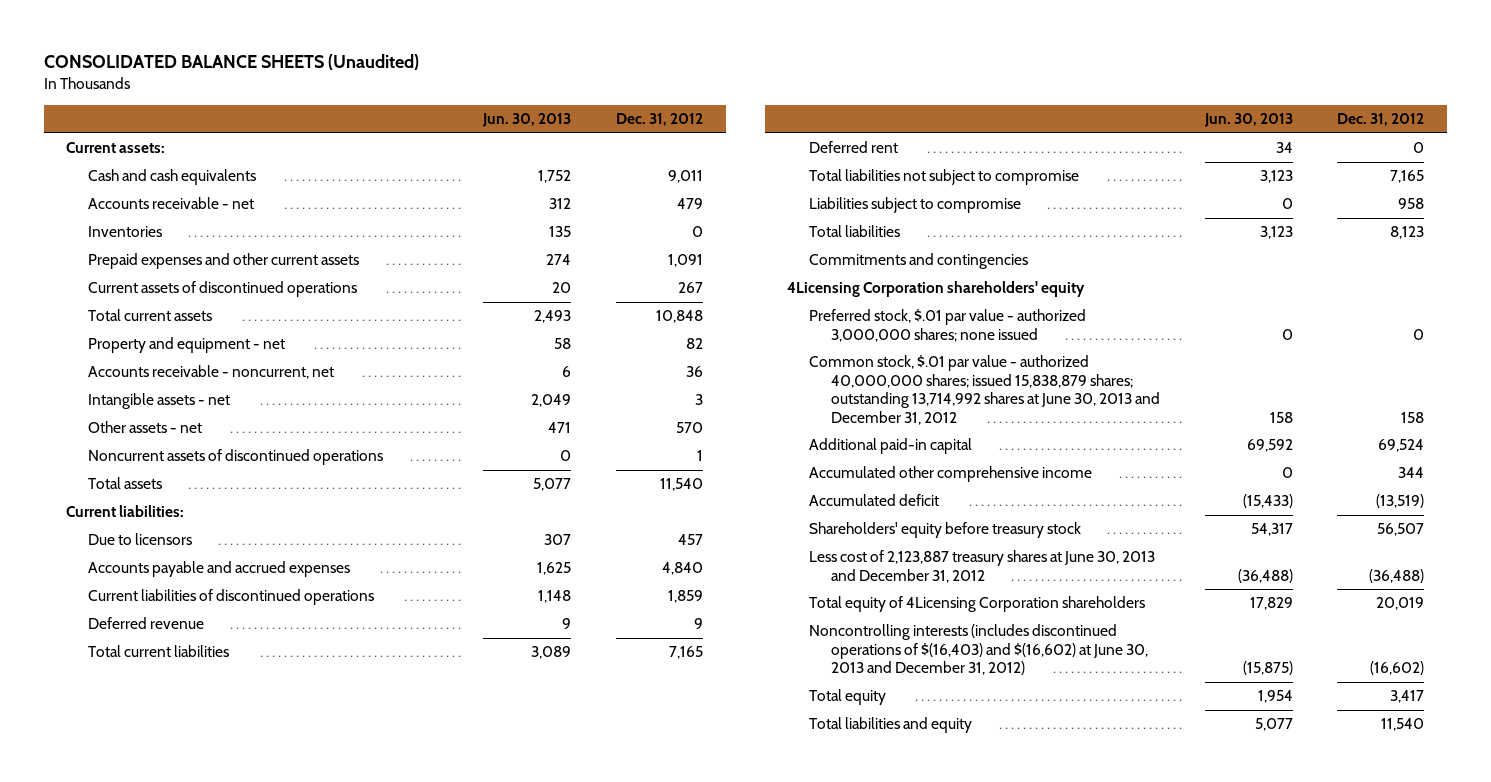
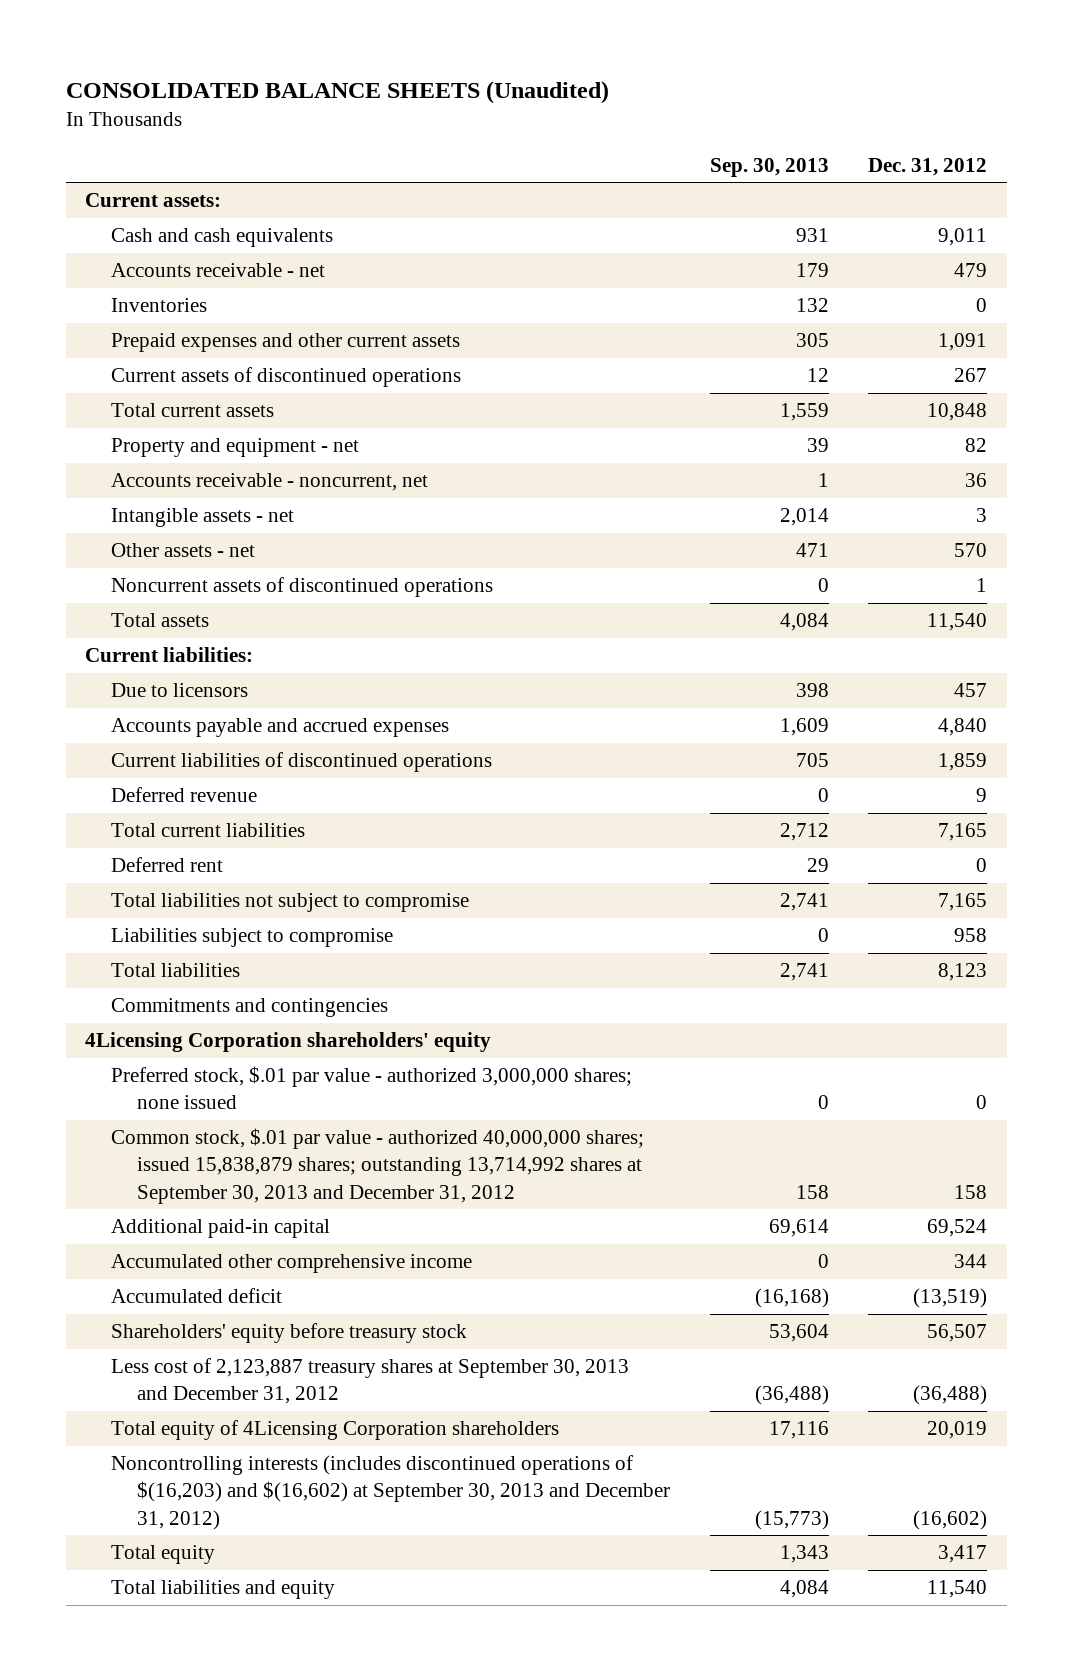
- | Jun. 30, 2013 | Dec. 31, 2012
+ | Sep. 30, 2013 | Dec. 31, 2012
- Common stock, $.01 par value - authorized 40,000,000 shares; issued 15,838,879 shares; outstanding 13,714,992 shares at June 30, 2013 and December 31, 2012 | 158 | 158
+ Common stock, $.01 par value - authorized 40,000,000 shares; issued 15,838,879 shares; outstanding 13,714,992 shares at September 30, 2013 and December 31, 2012 | 158 | 158
- Less cost of 2,123,887 treasury shares at June 30, 2013 and December 31, 2012 | (36,488) | (36,488)
+ Less cost of 2,123,887 treasury shares at September 30, 2013 and December 31, 2012 | (36,488) | (36,488)
- Noncontrolling interests (includes discontinued operations of $(16,403) and $(16,602) at June 30, 2013 and December 31, 2012) | (15,875) | (16,602)
+ Noncontrolling interests (includes discontinued operations of $(16,203) and $(16,602) at September 30, 2013 and December 31, 2012) | (15,773) | (16,602)

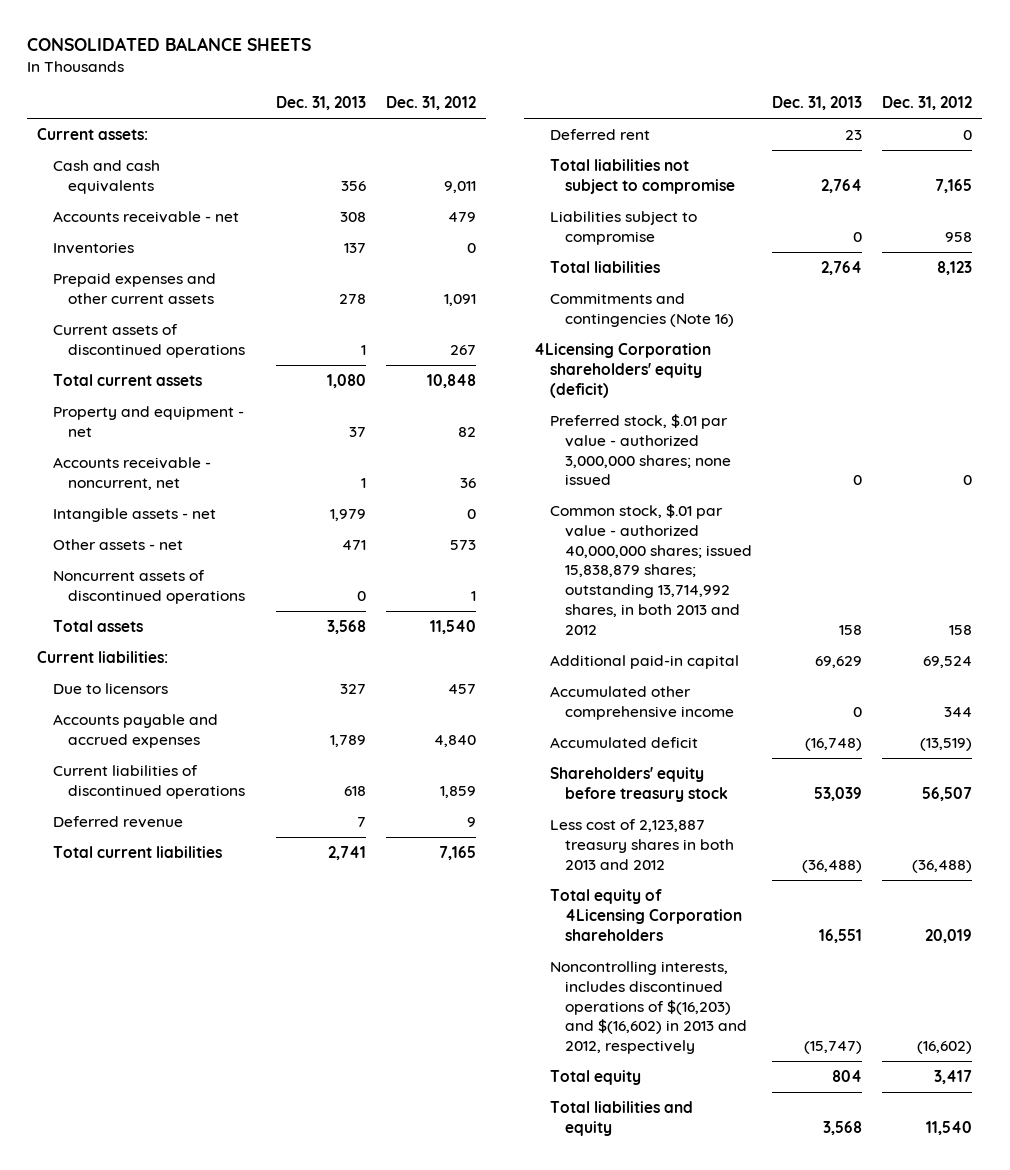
- CONSOLIDATED BALANCE SHEETS (Unaudited)
+ CONSOLIDATED BALANCE SHEETS
- | Sep. 30, 2013 | Dec. 31, 2012
+ | Dec. 31, 2013 | Dec. 31, 2012
- Intangible assets - net | 2,014 | 3
- Other assets - net | 471 | 570
+ Intangible assets - net | 1,979 | 0
+ Other assets - net | 471 | 573
- Commitments and contingencies
- 4Licensing Corporation shareholders' equity
+ Commitments and contingencies (Note 16)
+ 4Licensing Corporation shareholders' equity (deficit)
- Common stock, $.01 par value - authorized 40,000,000 shares; issued 15,838,879 shares; outstanding 13,714,992 shares at September 30, 2013 and December 31, 2012 | 158 | 158
+ Common stock, $.01 par value - authorized 40,000,000 shares; issued 15,838,879 shares; outstanding 13,714,992 shares, in both 2013 and 2012 | 158 | 158
- Less cost of 2,123,887 treasury shares at September 30, 2013 and December 31, 2012 | (36,488) | (36,488)
+ Less cost of 2,123,887 treasury shares in both 2013 and 2012 | (36,488) | (36,488)
- Noncontrolling interests (includes discontinued operations of $(16,203) and $(16,602) at September 30, 2013 and December 31, 2012) | (15,773) | (16,602)
+ Noncontrolling interests, includes discontinued operations of $(16,203) and $(16,602) in 2013 and 2012, respectively | (15,747) | (16,602)

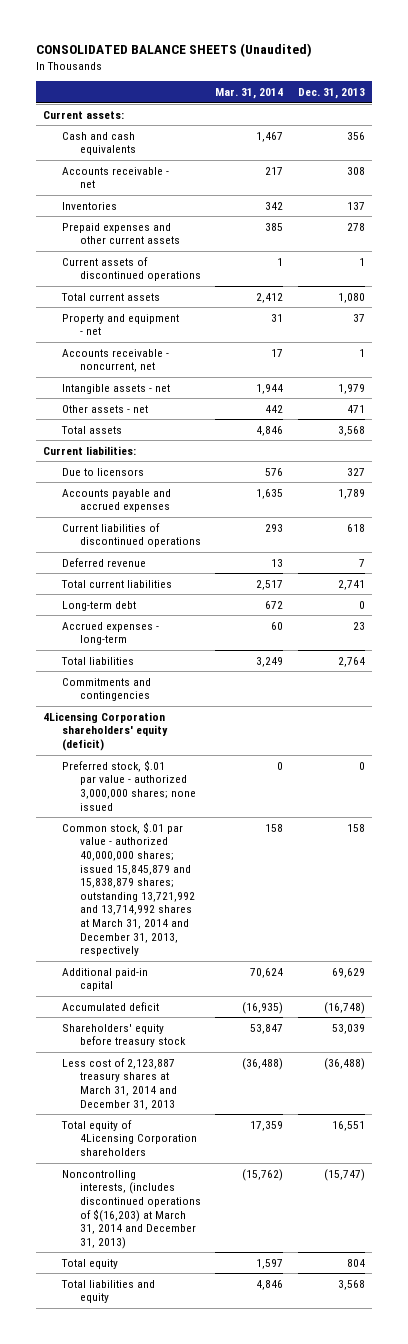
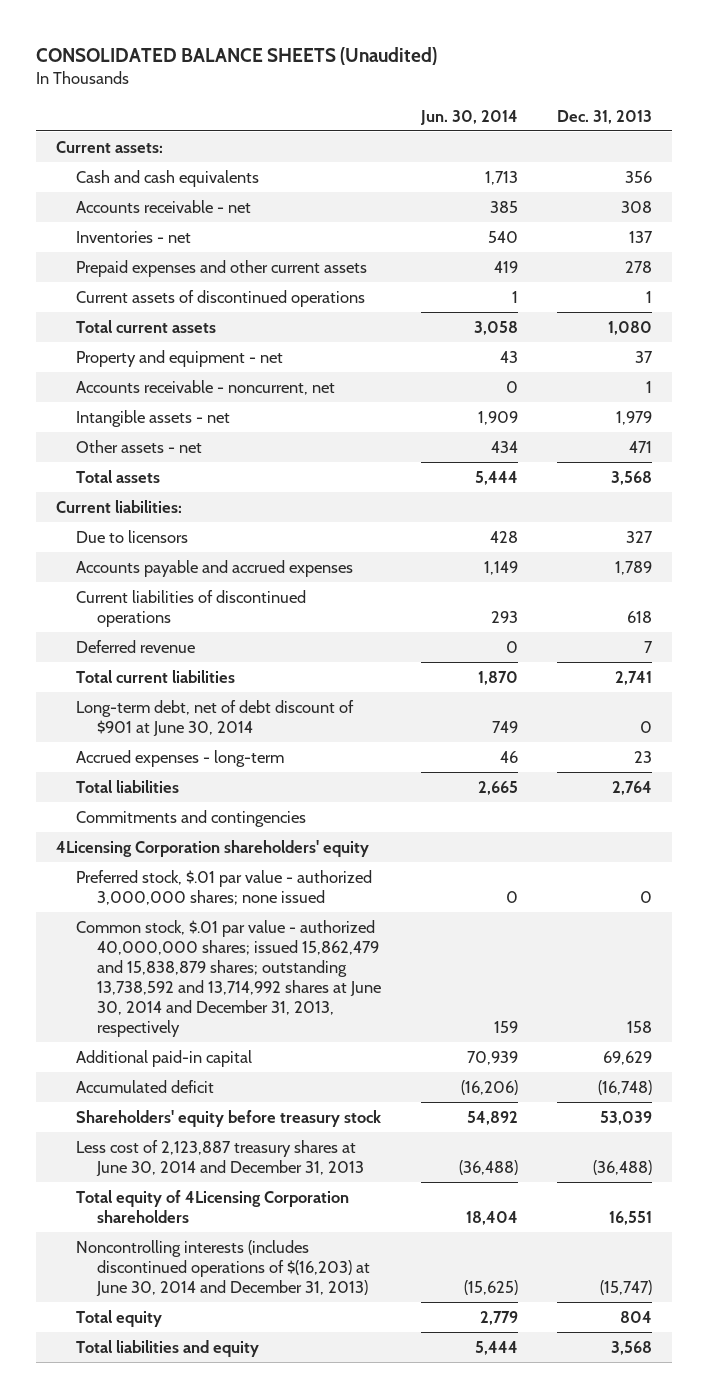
- | Mar. 31, 2014 | Dec. 31, 2013
+ | Jun. 30, 2014 | Dec. 31, 2013
- Inventories | 342 | 137
+ Inventories - net | 540 | 137
- Long-term debt | 672 | 0
+ Long-term debt, net of debt discount of $901 at June 30, 2014 | 749 | 0
- 4Licensing Corporation shareholders' equity (deficit)
+ 4Licensing Corporation shareholders' equity
- Common stock, $.01 par value - authorized 40,000,000 shares; issued 15,845,879 and 15,838,879 shares; outstanding 13,721,992 and 13,714,992 shares at March 31, 2014 and December 31, 2013, respectively | 158 | 158
+ Common stock, $.01 par value - authorized 40,000,000 shares; issued 15,862,479 and 15,838,879 shares; outstanding 13,738,592 and 13,714,992 shares at June 30, 2014 and December 31, 2013, respectively | 159 | 158
- Less cost of 2,123,887 treasury shares at March 31, 2014 and December 31, 2013 | (36,488) | (36,488)
+ Less cost of 2,123,887 treasury shares at June 30, 2014 and December 31, 2013 | (36,488) | (36,488)
- Noncontrolling interests, (includes discontinued operations of $(16,203) at March 31, 2014 and December 31, 2013) | (15,762) | (15,747)
+ Noncontrolling interests (includes discontinued operations of $(16,203) at June 30, 2014 and December 31, 2013) | (15,625) | (15,747)

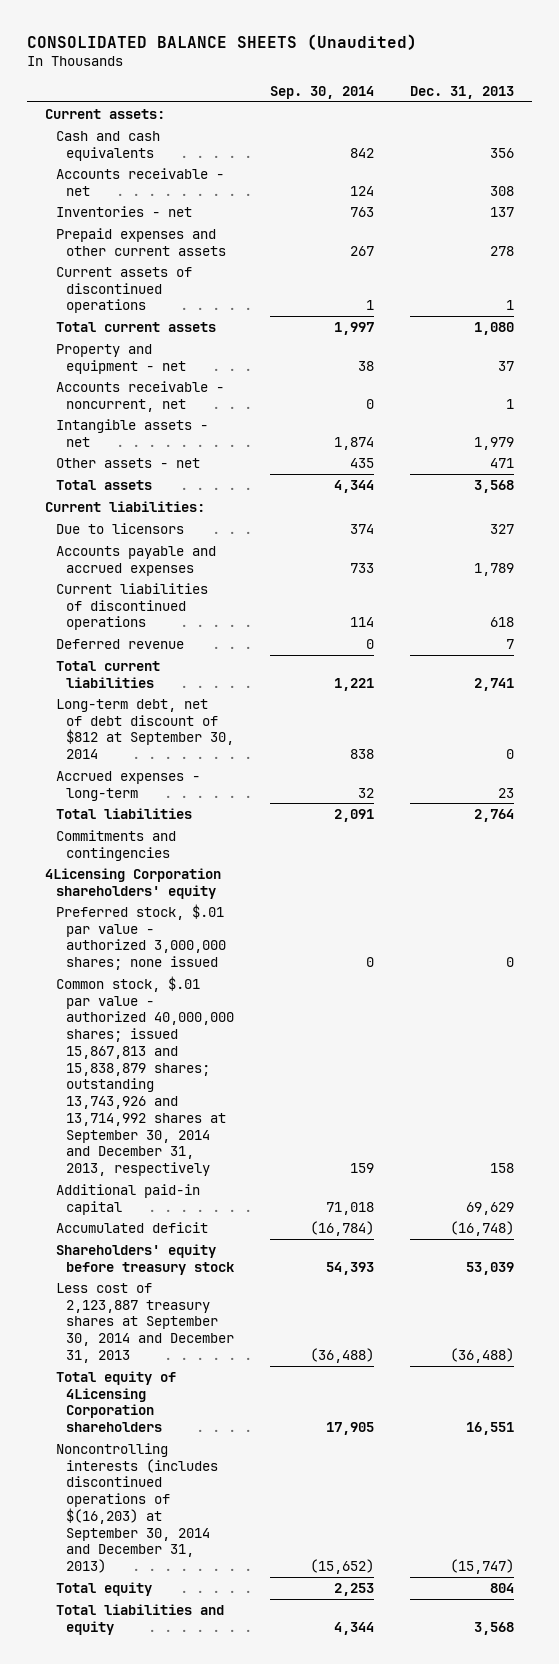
- | Jun. 30, 2014 | Dec. 31, 2013
+ | Sep. 30, 2014 | Dec. 31, 2013
- Long-term debt, net of debt discount of $901 at June 30, 2014 | 749 | 0
+ Long-term debt, net of debt discount of $812 at September 30, 2014 | 838 | 0
- Common stock, $.01 par value - authorized 40,000,000 shares; issued 15,862,479 and 15,838,879 shares; outstanding 13,738,592 and 13,714,992 shares at June 30, 2014 and December 31, 2013, respectively | 159 | 158
+ Common stock, $.01 par value - authorized 40,000,000 shares; issued 15,867,813 and 15,838,879 shares; outstanding 13,743,926 and 13,714,992 shares at September 30, 2014 and December 31, 2013, respectively | 159 | 158
- Less cost of 2,123,887 treasury shares at June 30, 2014 and December 31, 2013 | (36,488) | (36,488)
+ Less cost of 2,123,887 treasury shares at September 30, 2014 and December 31, 2013 | (36,488) | (36,488)
- Noncontrolling interests (includes discontinued operations of $(16,203) at June 30, 2014 and December 31, 2013) | (15,625) | (15,747)
+ Noncontrolling interests (includes discontinued operations of $(16,203) at September 30, 2014 and December 31, 2013) | (15,652) | (15,747)

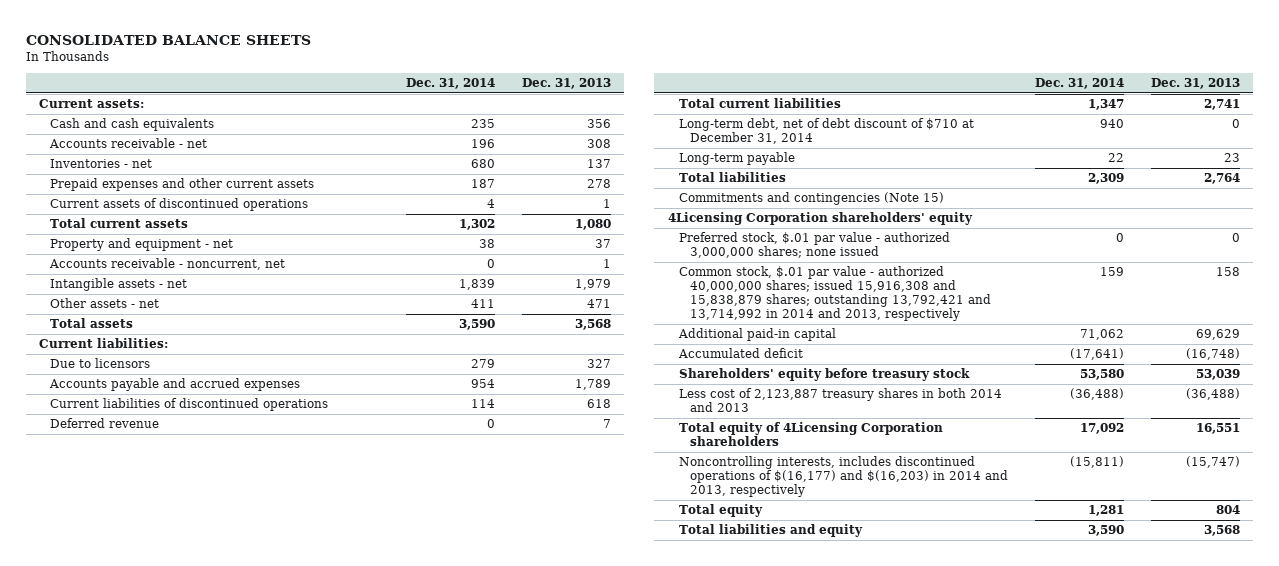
- CONSOLIDATED BALANCE SHEETS (Unaudited)
+ CONSOLIDATED BALANCE SHEETS
- | Sep. 30, 2014 | Dec. 31, 2013
+ | Dec. 31, 2014 | Dec. 31, 2013
- Long-term debt, net of debt discount of $812 at September 30, 2014 | 838 | 0
- Accrued expenses - long-term | 32 | 23
+ Long-term debt, net of debt discount of $710 at December 31, 2014 | 940 | 0
+ Long-term payable | 22 | 23
- Commitments and contingencies
+ Commitments and contingencies (Note 15)
- Common stock, $.01 par value - authorized 40,000,000 shares; issued 15,867,813 and 15,838,879 shares; outstanding 13,743,926 and 13,714,992 shares at September 30, 2014 and December 31, 2013, respectively | 159 | 158
+ Common stock, $.01 par value - authorized 40,000,000 shares; issued 15,916,308 and 15,838,879 shares; outstanding 13,792,421 and 13,714,992 in 2014 and 2013, respectively | 159 | 158
- Less cost of 2,123,887 treasury shares at September 30, 2014 and December 31, 2013 | (36,488) | (36,488)
+ Less cost of 2,123,887 treasury shares in both 2014 and 2013 | (36,488) | (36,488)
- Noncontrolling interests (includes discontinued operations of $(16,203) at September 30, 2014 and December 31, 2013) | (15,652) | (15,747)
+ Noncontrolling interests, includes discontinued operations of $(16,177) and $(16,203) in 2014 and 2013, respectively | (15,811) | (15,747)

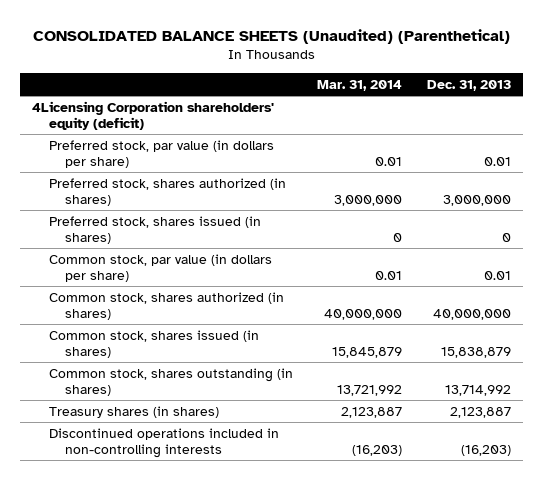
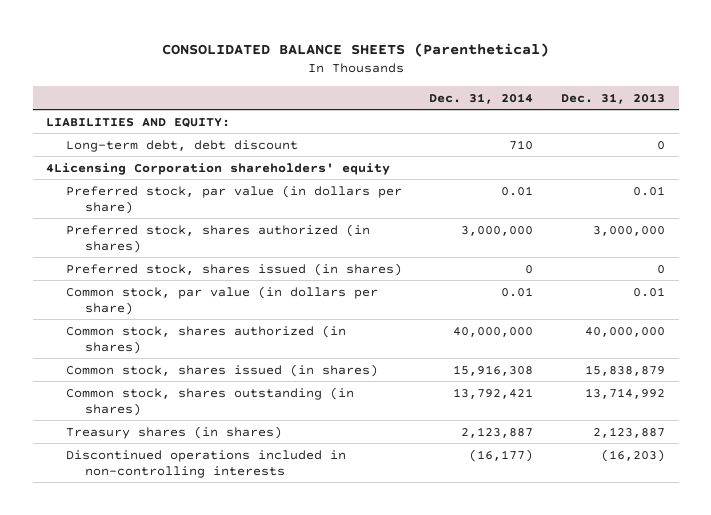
- CONSOLIDATED BALANCE SHEETS (Unaudited) (Parenthetical)
+ CONSOLIDATED BALANCE SHEETS (Parenthetical)
- | Mar. 31, 2014 | Dec. 31, 2013
+ | Dec. 31, 2014 | Dec. 31, 2013
- 4Licensing Corporation shareholders' equity (deficit)
+ LIABILITIES AND EQUITY:
+ Long-term debt, debt discount | 710 | 0
+ 4Licensing Corporation shareholders' equity

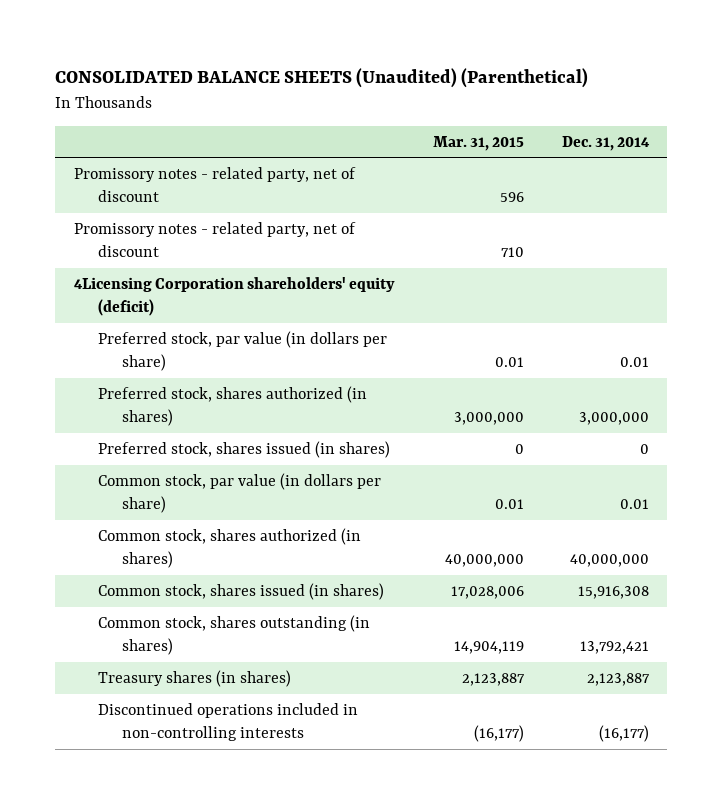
- CONSOLIDATED BALANCE SHEETS (Parenthetical)
+ CONSOLIDATED BALANCE SHEETS (Unaudited) (Parenthetical)
- | Dec. 31, 2014 | Dec. 31, 2013
+ | Mar. 31, 2015 | Dec. 31, 2014
- LIABILITIES AND EQUITY:
- Long-term debt, debt discount | 710 | 0
- 4Licensing Corporation shareholders' equity
+ Promissory notes - related party, net of discount | 596 |
+ Promissory notes - related party, net of discount | 710 |
+ 4Licensing Corporation shareholders' equity (deficit)

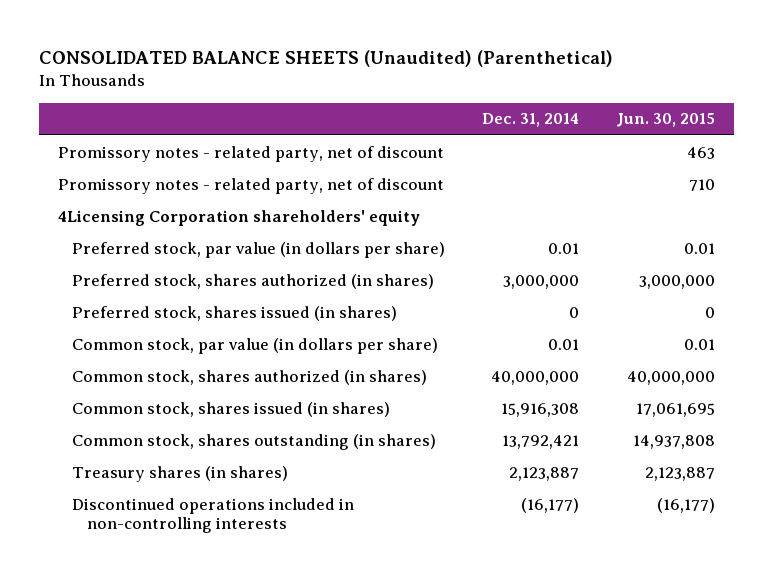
- | Mar. 31, 2015 | Dec. 31, 2014
+ | Dec. 31, 2014 | Jun. 30, 2015
- 4Licensing Corporation shareholders' equity (deficit)
+ 4Licensing Corporation shareholders' equity

